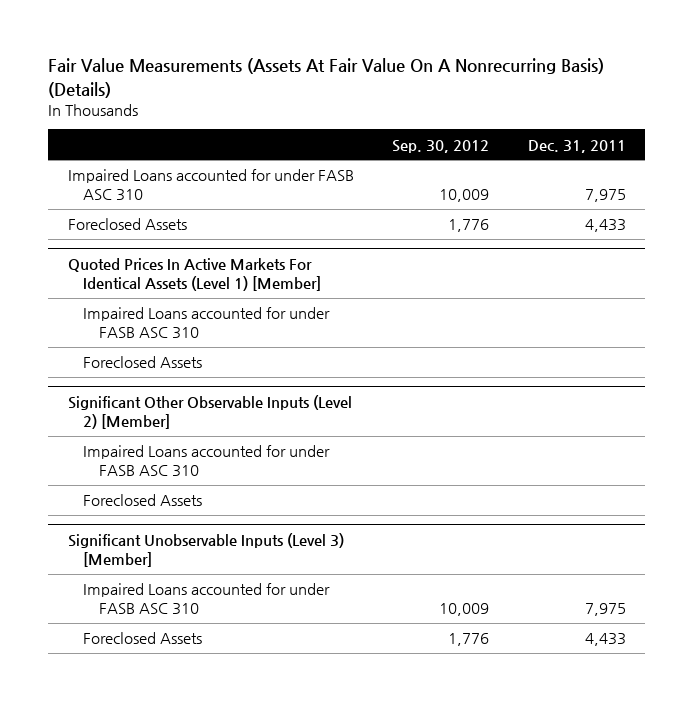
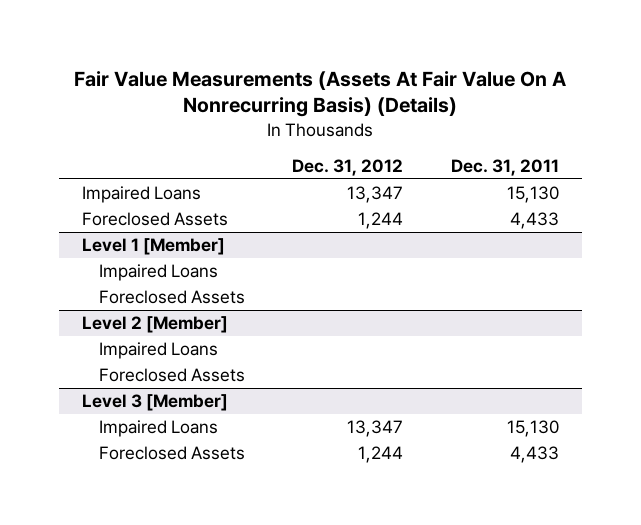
- | Sep. 30, 2012 | Dec. 31, 2011
+ | Dec. 31, 2012 | Dec. 31, 2011
- Impaired Loans accounted for under FASB ASC 310 | 10,009 | 7,975
+ Impaired Loans | 13,347 | 15,130
- Quoted Prices In Active Markets For Identical Assets (Level 1) [Member]
- Impaired Loans accounted for under FASB ASC 310
+ Level 1 [Member]
+ Impaired Loans
- Significant Other Observable Inputs (Level 2) [Member]
- Impaired Loans accounted for under FASB ASC 310
+ Level 2 [Member]
+ Impaired Loans
- Significant Unobservable Inputs (Level 3) [Member]
- Impaired Loans accounted for under FASB ASC 310 | 10,009 | 7,975
+ Level 3 [Member]
+ Impaired Loans | 13,347 | 15,130

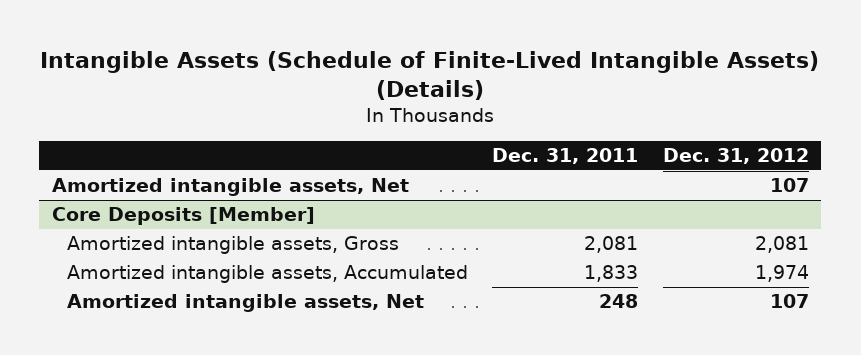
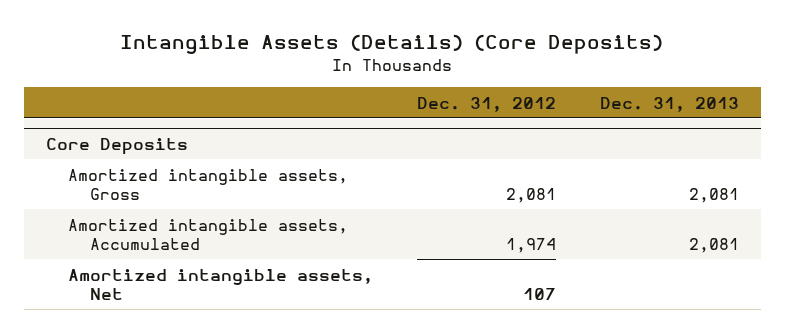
- Intangible Assets (Schedule of Finite-Lived Intangible Assets) (Details)
+ Intangible Assets (Details) (Core Deposits)
- | Dec. 31, 2011 | Dec. 31, 2012
+ | Dec. 31, 2012 | Dec. 31, 2013
- Amortized intangible assets, Net | | 107
- Core Deposits [Member]
+ Core Deposits

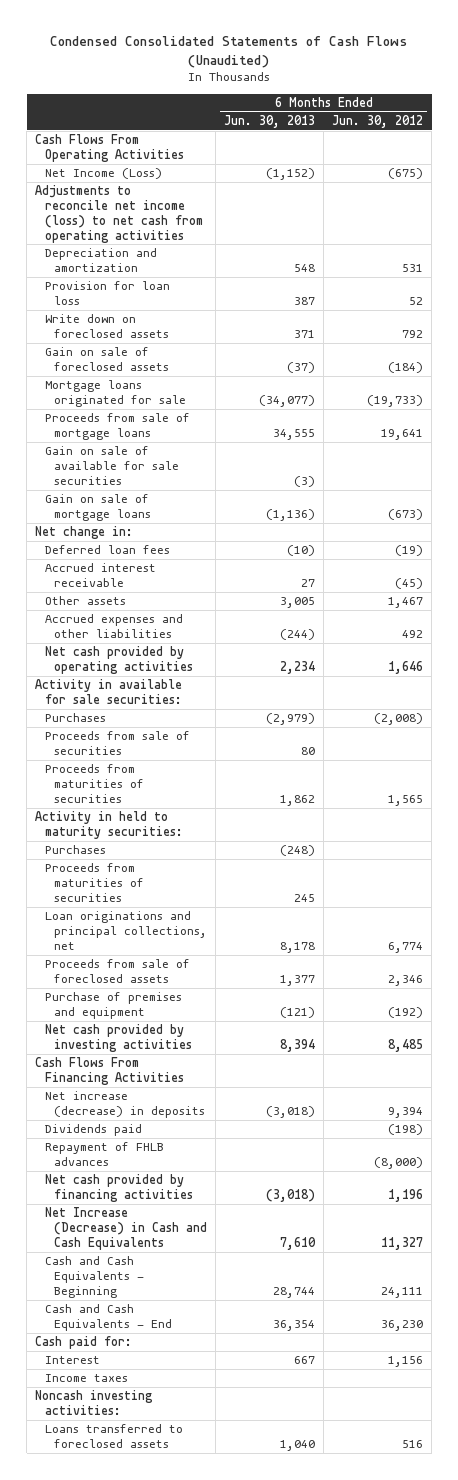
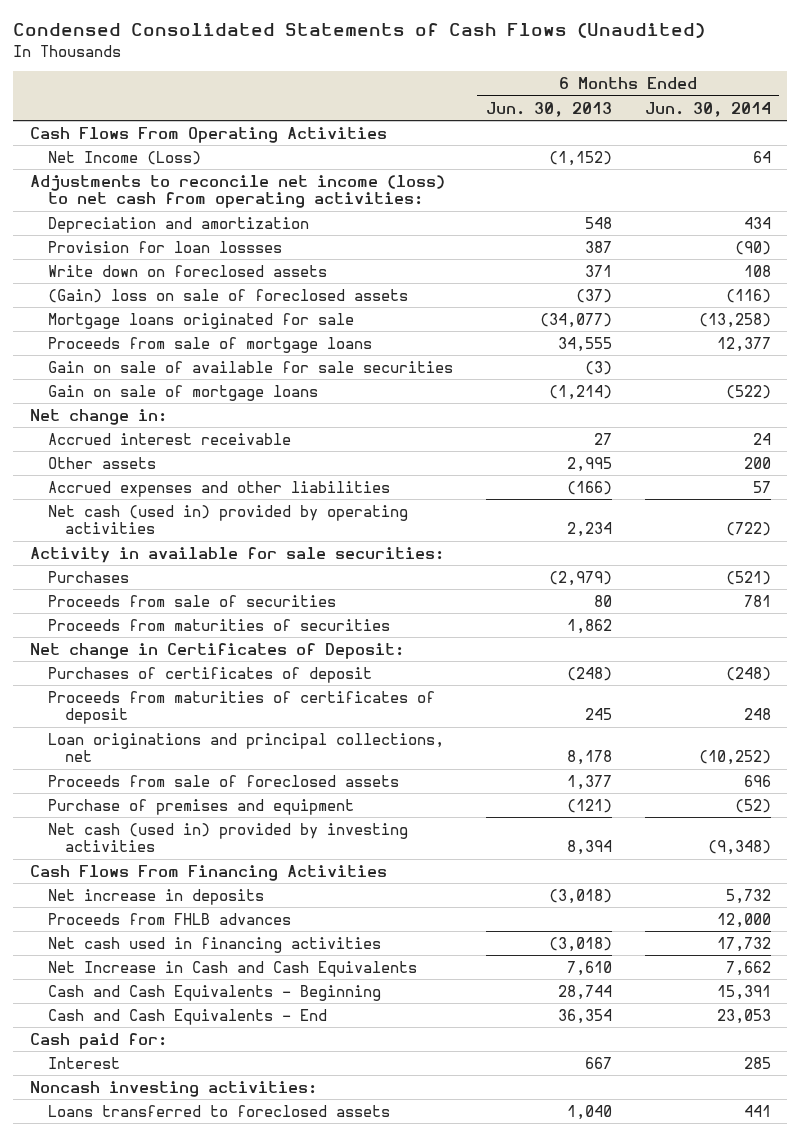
- | 6 Months Ended Jun. 30, 2013 | 6 Months Ended Jun. 30, 2012
+ | 6 Months Ended Jun. 30, 2013 | 6 Months Ended Jun. 30, 2014
- Adjustments to reconcile net income (loss) to net cash from operating activities
+ Adjustments to reconcile net income (loss) to net cash from operating activities:
- Provision for loan loss | 387 | 52
+ Provision for loan lossses | 387 | (90)
- Gain on sale of foreclosed assets | (37) | (184)
+ (Gain) loss on sale of foreclosed assets | (37) | (116)
- Gain on sale of mortgage loans | (1,136) | (673)
+ Gain on sale of mortgage loans | (1,214) | (522)
- Deferred loan fees | (10) | (19)
- Other assets | 3,005 | 1,467
- Accrued expenses and other liabilities | (244) | 492
- Net cash provided by operating activities | 2,234 | 1,646
+ Other assets | 2,995 | 200
+ Accrued expenses and other liabilities | (166) | 57
+ Net cash (used in) provided by operating activities | 2,234 | (722)
- Activity in held to maturity securities:
- Purchases | (248) |
- Proceeds from maturities of securities | 245 |
+ Net change in Certificates of Deposit:
+ Purchases of certificates of deposit | (248) | (248)
+ Proceeds from maturities of certificates of deposit | 245 | 248
- Net cash provided by investing activities | 8,394 | 8,485
+ Net cash (used in) provided by investing activities | 8,394 | (9,348)
- Net increase (decrease) in deposits | (3,018) | 9,394
- Dividends paid | | (198)
- Repayment of FHLB advances | | (8,000)
- Net cash provided by financing activities | (3,018) | 1,196
- Net Increase (Decrease) in Cash and Cash Equivalents | 7,610 | 11,327
+ Net increase in deposits | (3,018) | 5,732
+ Proceeds from FHLB advances | | 12,000
+ Net cash used in financing activities | (3,018) | 17,732
+ Net Increase in Cash and Cash Equivalents | 7,610 | 7,662
- Income taxes

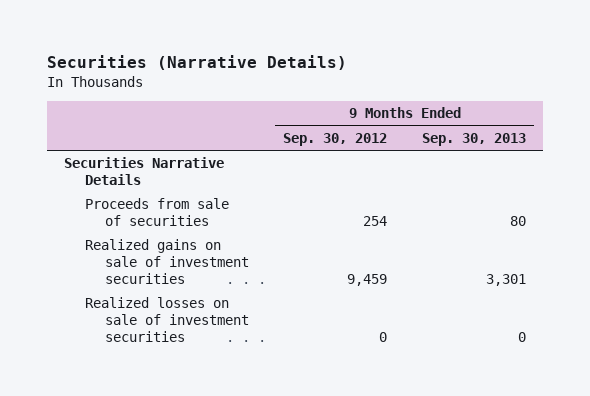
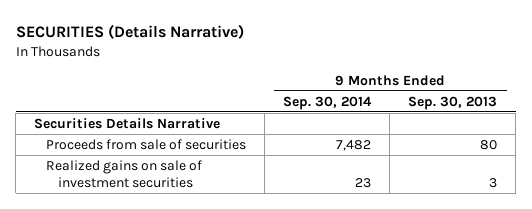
- Securities (Narrative Details)
+ SECURITIES (Details Narrative)
- | 9 Months Ended Sep. 30, 2012 | 9 Months Ended Sep. 30, 2013
+ | 9 Months Ended Sep. 30, 2014 | 9 Months Ended Sep. 30, 2013
- Securities Narrative Details
+ Securities Details Narrative
- Realized gains on sale of investment securities | 9,459 | 3,301
- Realized losses on sale of investment securities | 0 | 0
+ Realized gains on sale of investment securities | 23 | 3

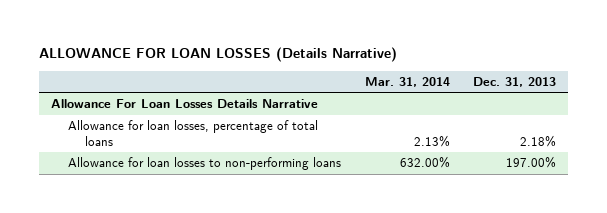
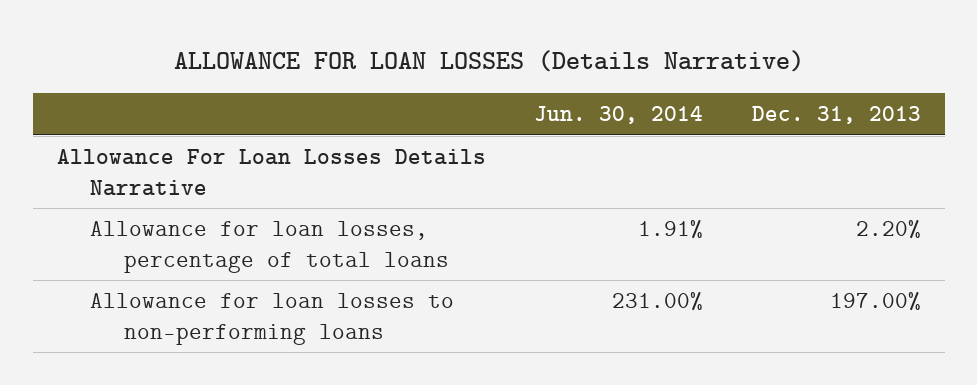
- | Mar. 31, 2014 | Dec. 31, 2013
+ | Jun. 30, 2014 | Dec. 31, 2013
- Allowance for loan losses, percentage of total loans | 2.13% | 2.18%
+ Allowance for loan losses, percentage of total loans | 1.91% | 2.20%

